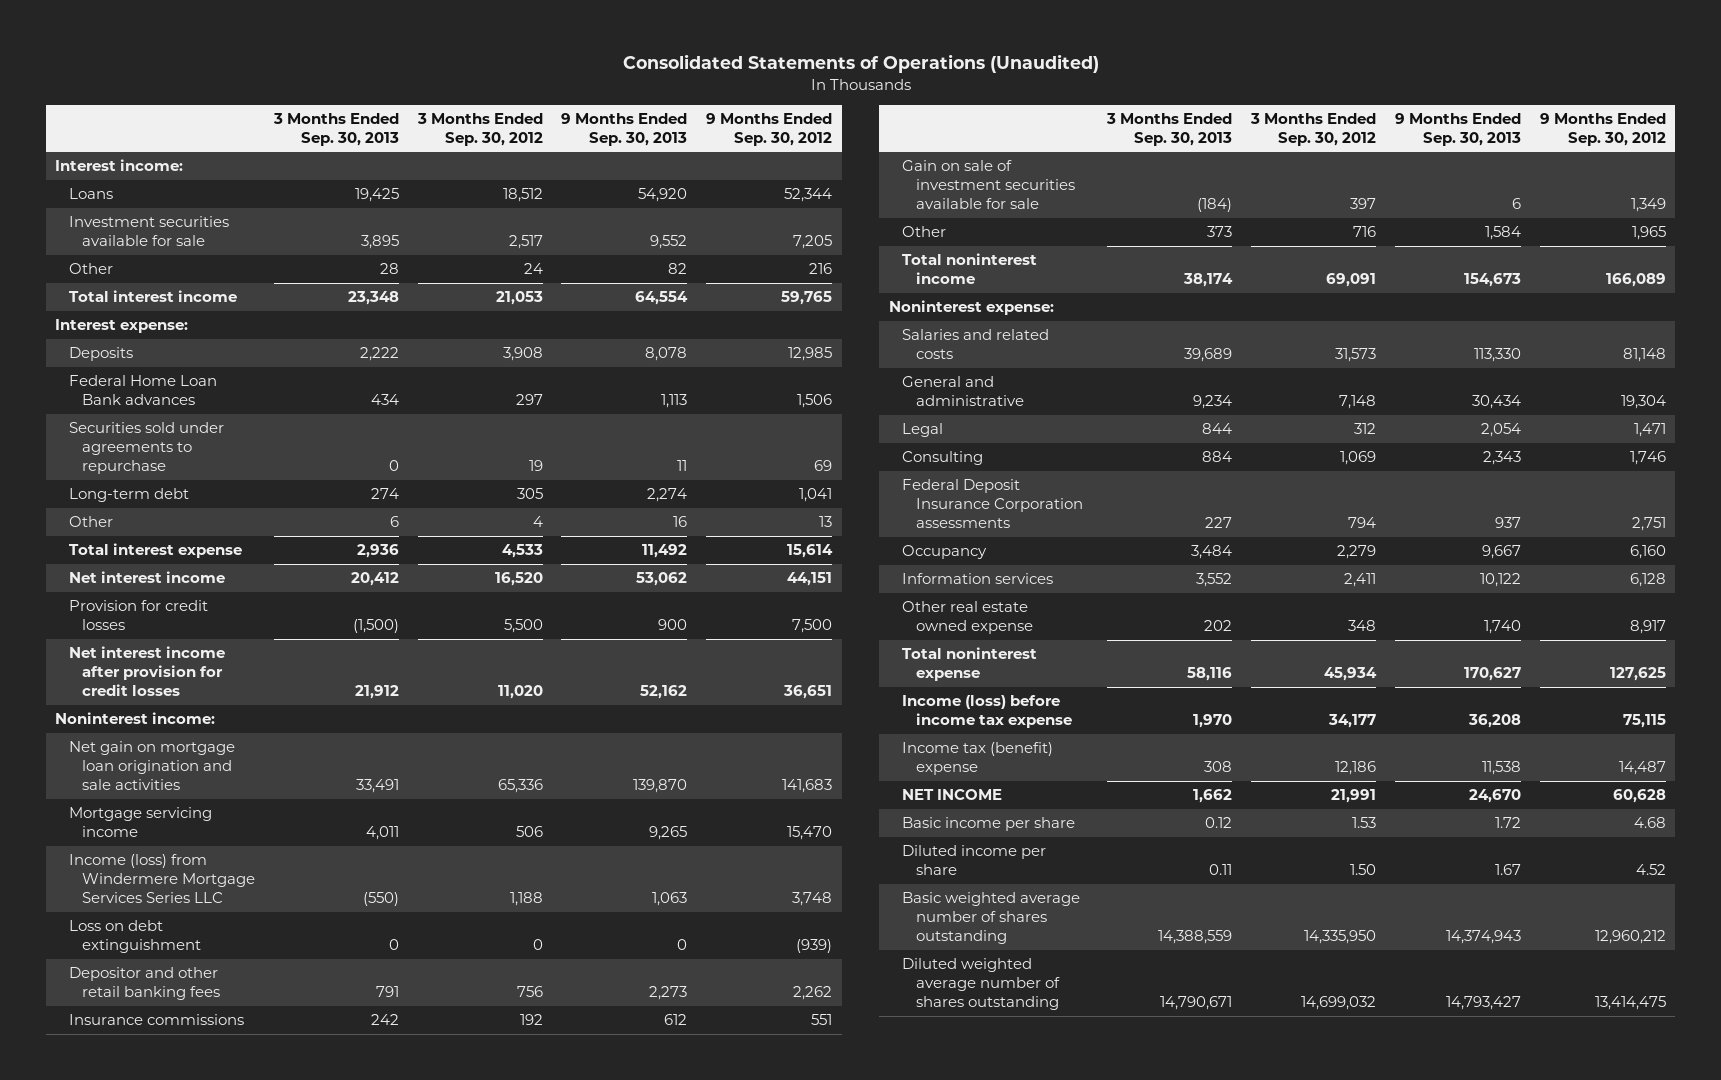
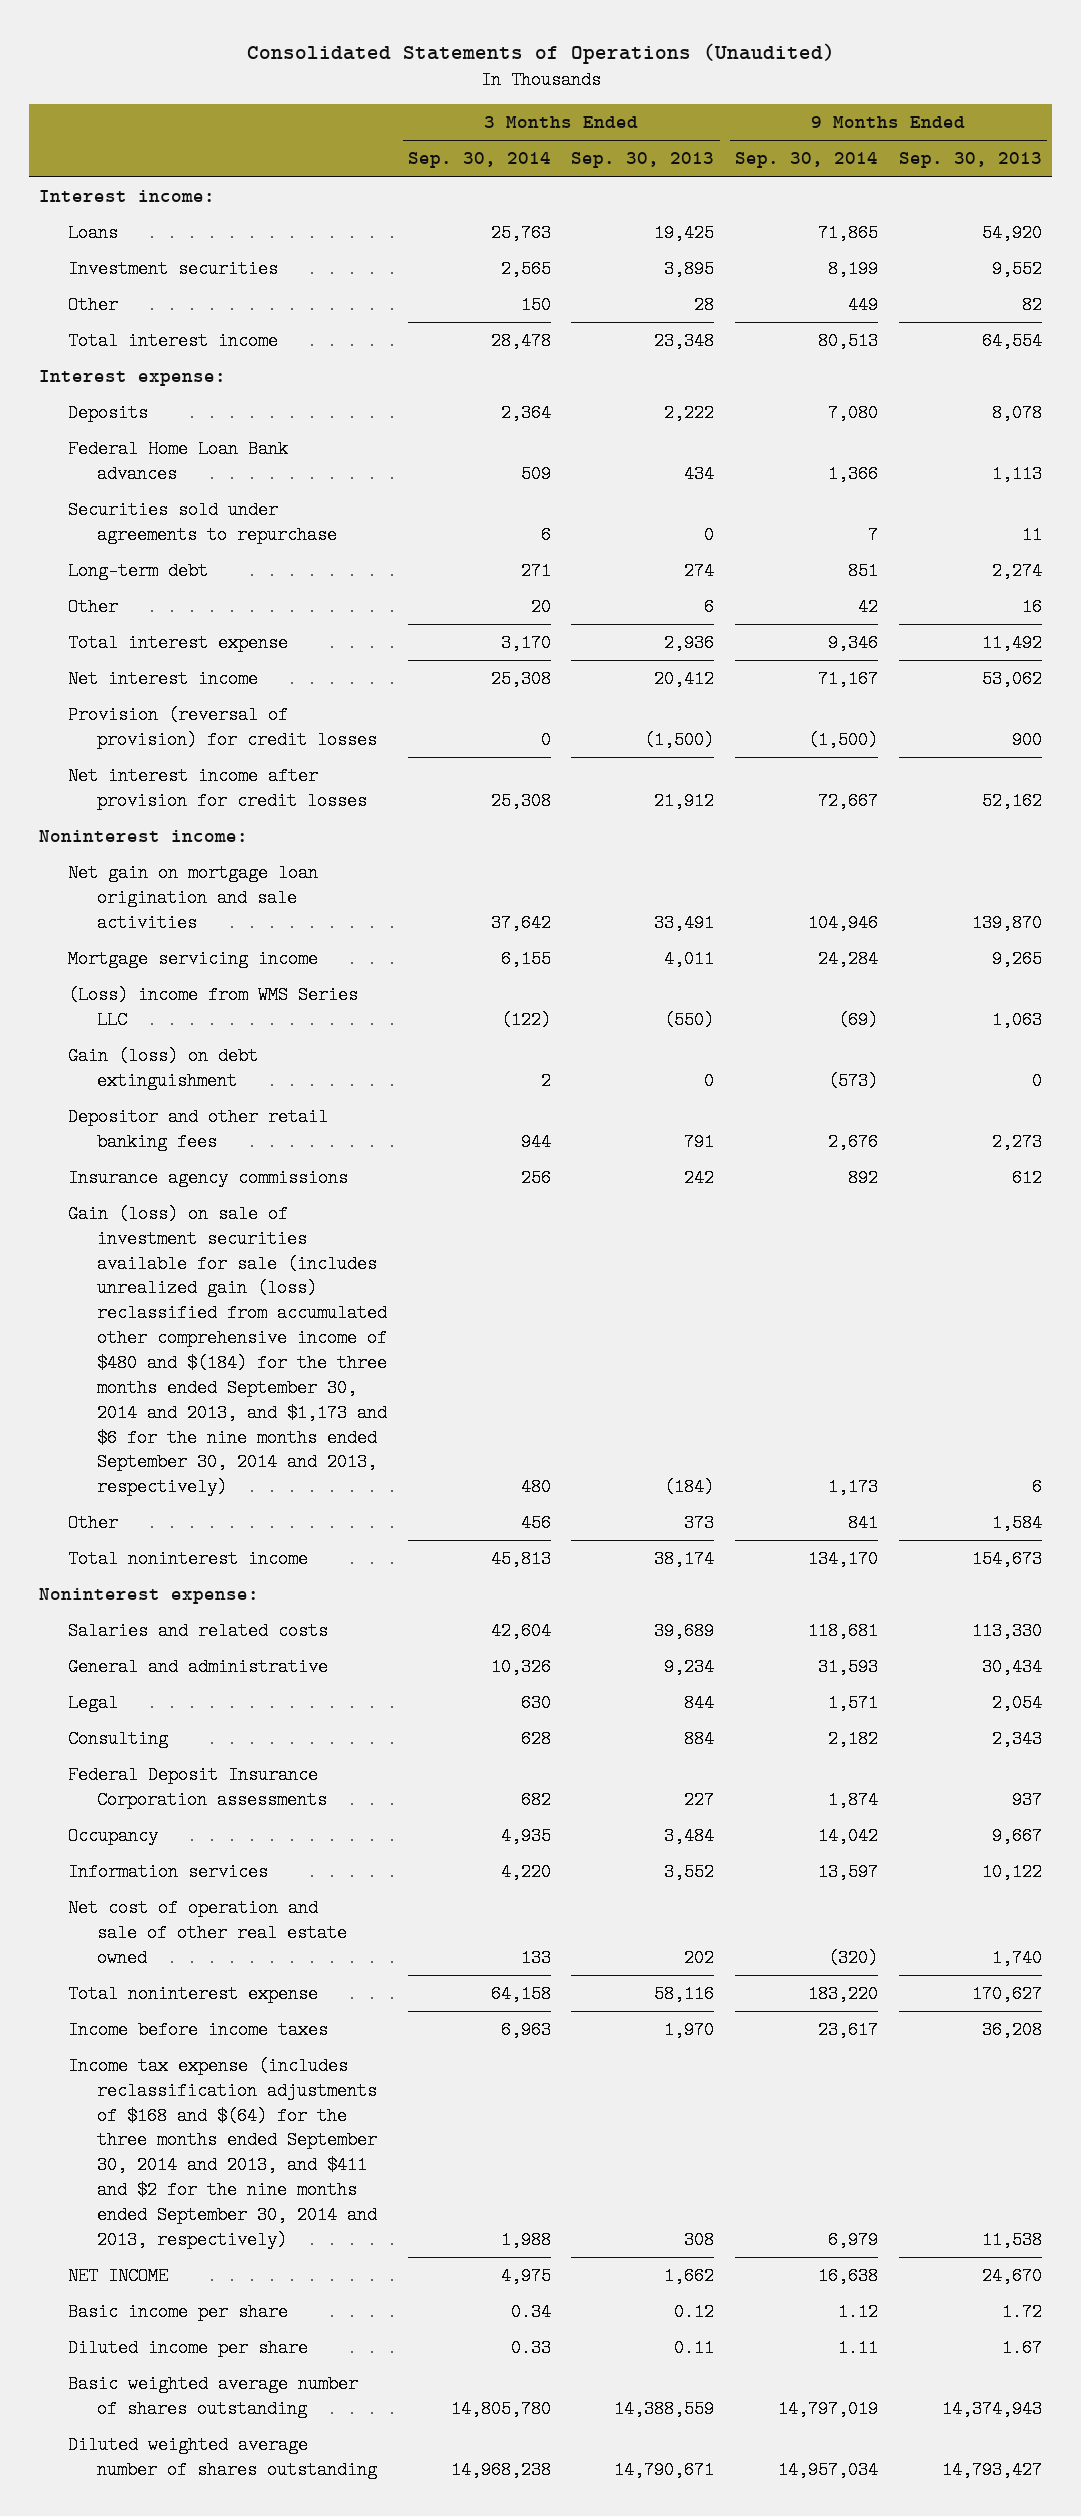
- | 3 Months Ended Sep. 30, 2013 | 3 Months Ended Sep. 30, 2012 | 9 Months Ended Sep. 30, 2013 | 9 Months Ended Sep. 30, 2012
+ | 3 Months Ended Sep. 30, 2014 | 3 Months Ended Sep. 30, 2013 | 9 Months Ended Sep. 30, 2014 | 9 Months Ended Sep. 30, 2013
- Investment securities available for sale | 3,895 | 2,517 | 9,552 | 7,205
+ Investment securities | 2,565 | 3,895 | 8,199 | 9,552
- Provision for credit losses | (1,500) | 5,500 | 900 | 7,500
+ Provision (reversal of provision) for credit losses | 0 | (1,500) | (1,500) | 900
- Income (loss) from Windermere Mortgage Services Series LLC | (550) | 1,188 | 1,063 | 3,748
- Loss on debt extinguishment | 0 | 0 | 0 | (939)
+ (Loss) income from WMS Series LLC | (122) | (550) | (69) | 1,063
+ Gain (loss) on debt extinguishment | 2 | 0 | (573) | 0
- Insurance commissions | 242 | 192 | 612 | 551
- Gain on sale of investment securities available for sale | (184) | 397 | 6 | 1,349
+ Insurance agency commissions | 256 | 242 | 892 | 612
+ Gain (loss) on sale of investment securities available for sale (includes unrealized gain (loss) reclassified from accumulated other comprehensive income of $480 and $(184) for the three months ended September 30, 2014 and 2013, and $1,173 and $6 for the nine months ended September 30, 2014 and 2013, respectively) | 480 | (184) | 1,173 | 6
- Other real estate owned expense | 202 | 348 | 1,740 | 8,917
+ Net cost of operation and sale of other real estate owned | 133 | 202 | (320) | 1,740
- Income (loss) before income tax expense | 1,970 | 34,177 | 36,208 | 75,115
- Income tax (benefit) expense | 308 | 12,186 | 11,538 | 14,487
+ Income before income taxes | 6,963 | 1,970 | 23,617 | 36,208
+ Income tax expense (includes reclassification adjustments of $168 and $(64) for the three months ended September 30, 2014 and 2013, and $411 and $2 for the nine months ended September 30, 2014 and 2013, respectively) | 1,988 | 308 | 6,979 | 11,538

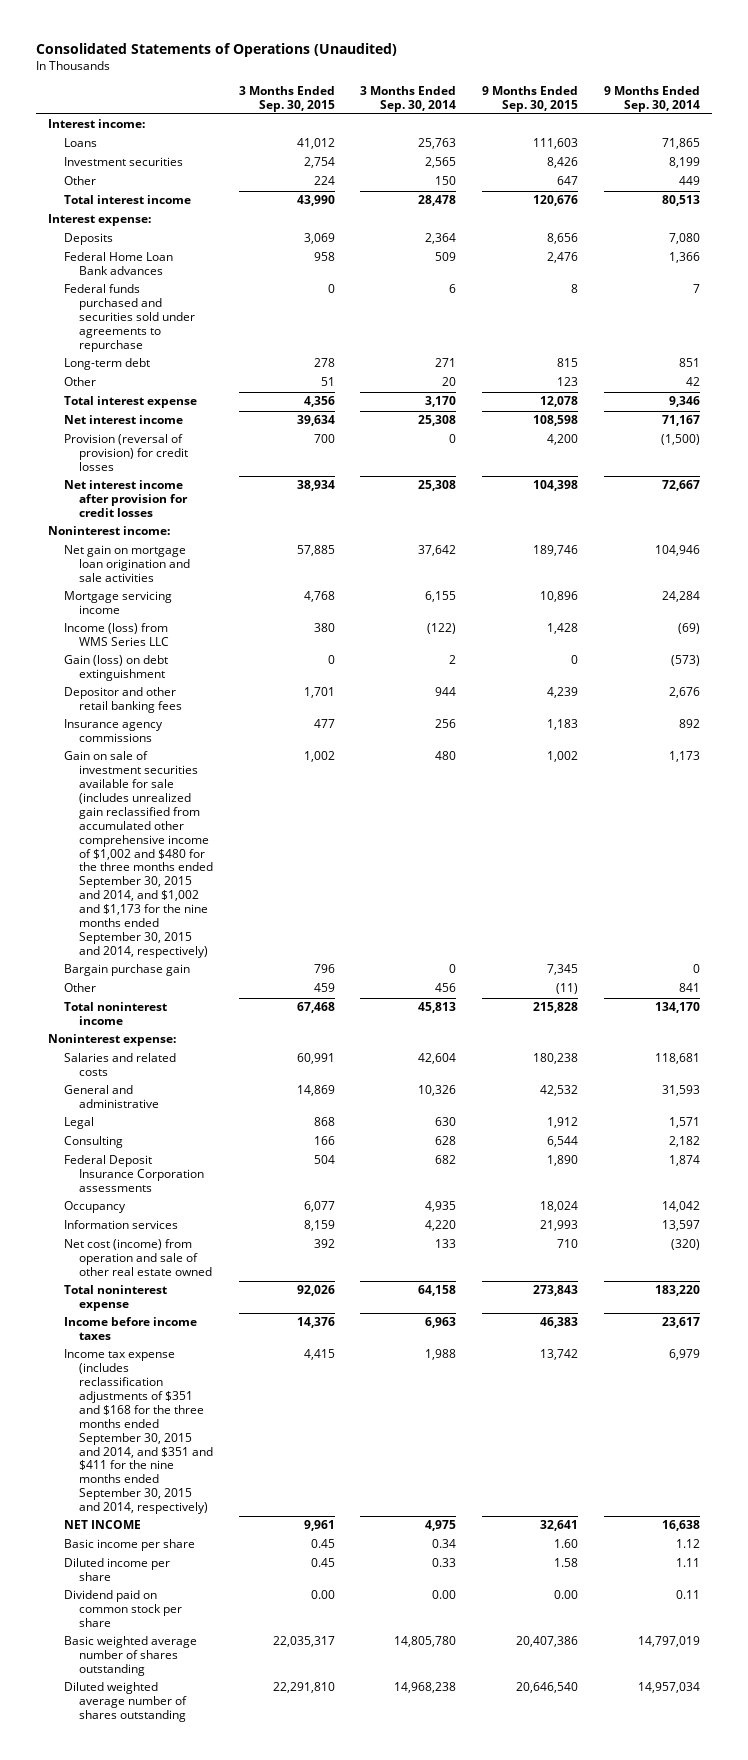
- | 3 Months Ended Sep. 30, 2014 | 3 Months Ended Sep. 30, 2013 | 9 Months Ended Sep. 30, 2014 | 9 Months Ended Sep. 30, 2013
+ | 3 Months Ended Sep. 30, 2015 | 3 Months Ended Sep. 30, 2014 | 9 Months Ended Sep. 30, 2015 | 9 Months Ended Sep. 30, 2014
- Securities sold under agreements to repurchase | 6 | 0 | 7 | 11
+ Federal funds purchased and securities sold under agreements to repurchase | 0 | 6 | 8 | 7
- (Loss) income from WMS Series LLC | (122) | (550) | (69) | 1,063
+ Income (loss) from WMS Series LLC | 380 | (122) | 1,428 | (69)
- Gain (loss) on sale of investment securities available for sale (includes unrealized gain (loss) reclassified from accumulated other comprehensive income of $480 and $(184) for the three months ended September 30, 2014 and 2013, and $1,173 and $6 for the nine months ended September 30, 2014 and 2013, respectively) | 480 | (184) | 1,173 | 6
+ Gain on sale of investment securities available for sale (includes unrealized gain reclassified from accumulated other comprehensive income of $1,002 and $480 for the three months ended September 30, 2015 and 2014, and $1,002 and $1,173 for the nine months ended September 30, 2015 and 2014, respectively) | 1,002 | 480 | 1,002 | 1,173
+ Bargain purchase gain | 796 | 0 | 7,345 | 0
- Net cost of operation and sale of other real estate owned | 133 | 202 | (320) | 1,740
+ Net cost (income) from operation and sale of other real estate owned | 392 | 133 | 710 | (320)
- Income tax expense (includes reclassification adjustments of $168 and $(64) for the three months ended September 30, 2014 and 2013, and $411 and $2 for the nine months ended September 30, 2014 and 2013, respectively) | 1,988 | 308 | 6,979 | 11,538
+ Income tax expense (includes reclassification adjustments of $351 and $168 for the three months ended September 30, 2015 and 2014, and $351 and $411 for the nine months ended September 30, 2015 and 2014, respectively) | 4,415 | 1,988 | 13,742 | 6,979
+ Dividend paid on common stock per share | 0.00 | 0.00 | 0.00 | 0.11

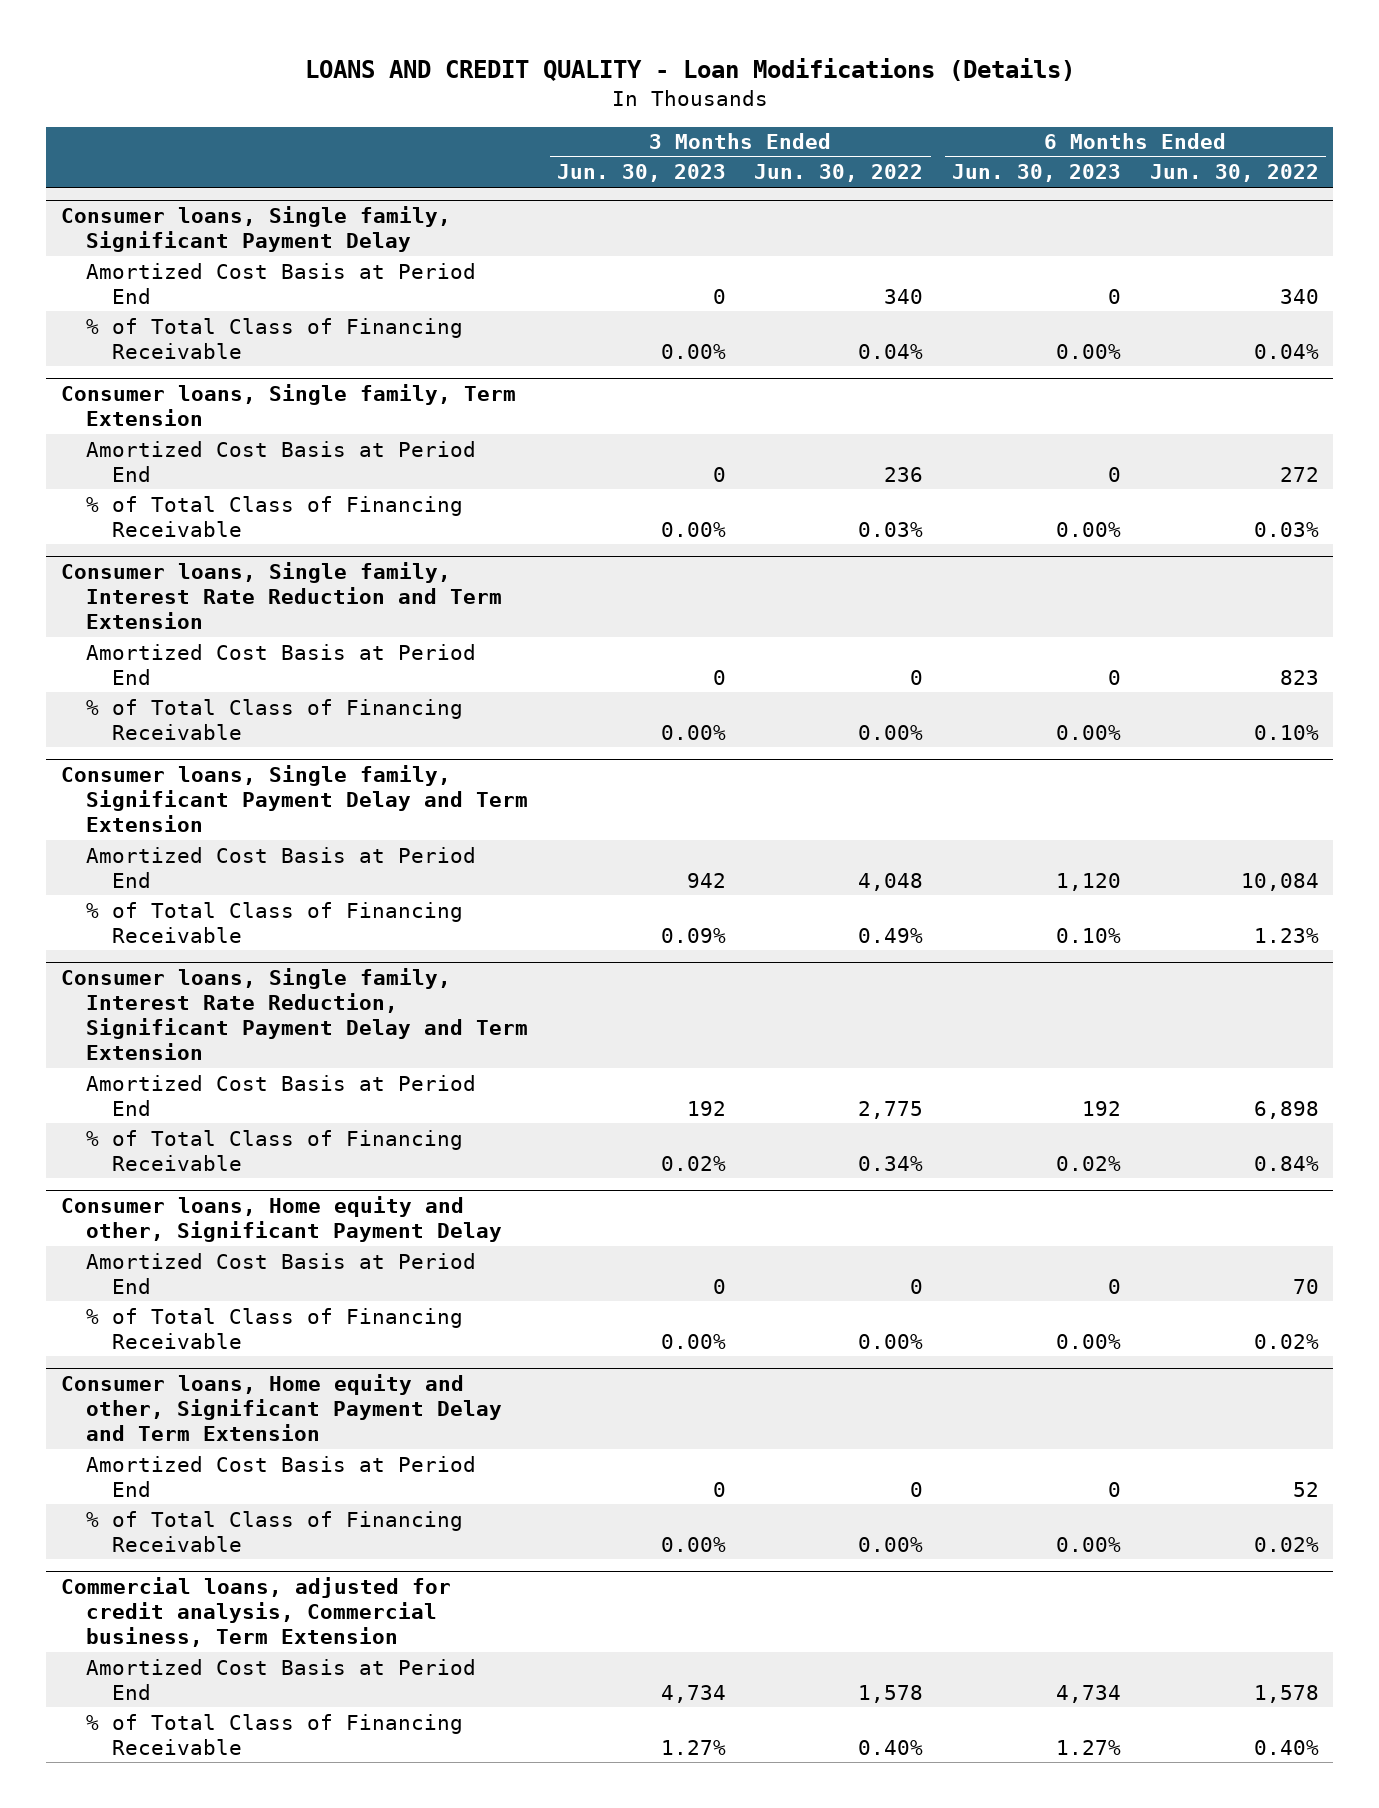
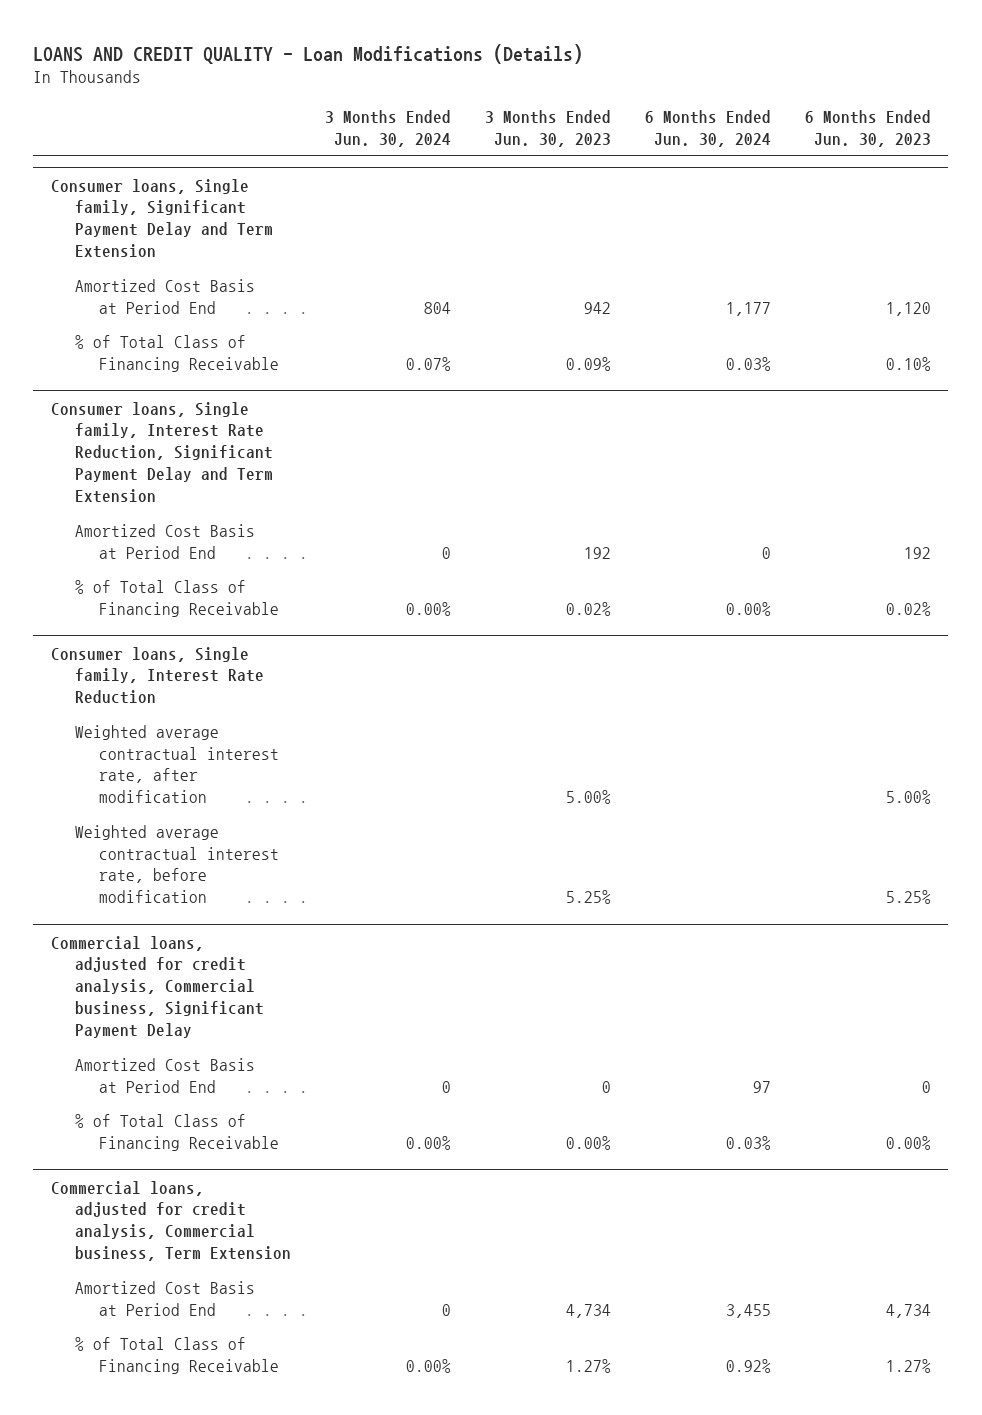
- | 3 Months Ended Jun. 30, 2023 | 3 Months Ended Jun. 30, 2022 | 6 Months Ended Jun. 30, 2023 | 6 Months Ended Jun. 30, 2022
+ | 3 Months Ended Jun. 30, 2024 | 3 Months Ended Jun. 30, 2023 | 6 Months Ended Jun. 30, 2024 | 6 Months Ended Jun. 30, 2023
- Consumer loans, Single family, Significant Payment Delay
- Amortized Cost Basis at Period End | 0 | 340 | 0 | 340
- % of Total Class of Financing Receivable | 0.00% | 0.04% | 0.00% | 0.04%
- Consumer loans, Single family, Term Extension
- Amortized Cost Basis at Period End | 0 | 236 | 0 | 272
- % of Total Class of Financing Receivable | 0.00% | 0.03% | 0.00% | 0.03%
- Consumer loans, Single family, Interest Rate Reduction and Term Extension
- Amortized Cost Basis at Period End | 0 | 0 | 0 | 823
- % of Total Class of Financing Receivable | 0.00% | 0.00% | 0.00% | 0.10%
- Consumer loans, Home equity and other, Significant Payment Delay
- Amortized Cost Basis at Period End | 0 | 0 | 0 | 70
- % of Total Class of Financing Receivable | 0.00% | 0.00% | 0.00% | 0.02%
- Consumer loans, Home equity and other, Significant Payment Delay and Term Extension
+ Consumer loans, Single family, Interest Rate Reduction
+ Weighted average contractual interest rate, after modification | | 5.00% | | 5.00%
+ Weighted average contractual interest rate, before modification | | 5.25% | | 5.25%
+ Commercial loans, adjusted for credit analysis, Commercial business, Significant Payment Delay

